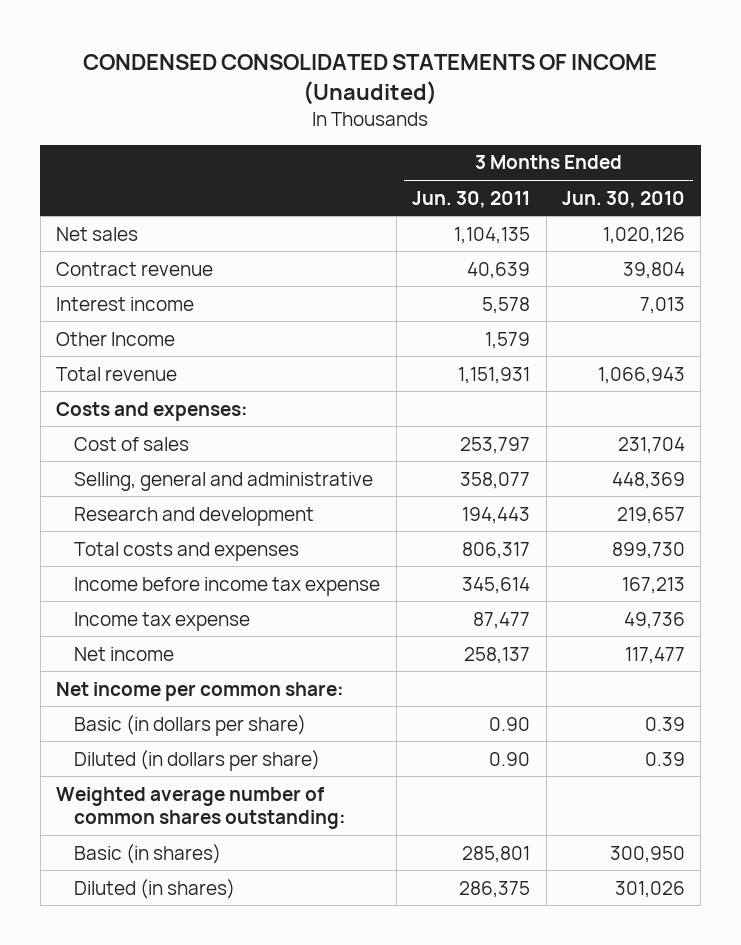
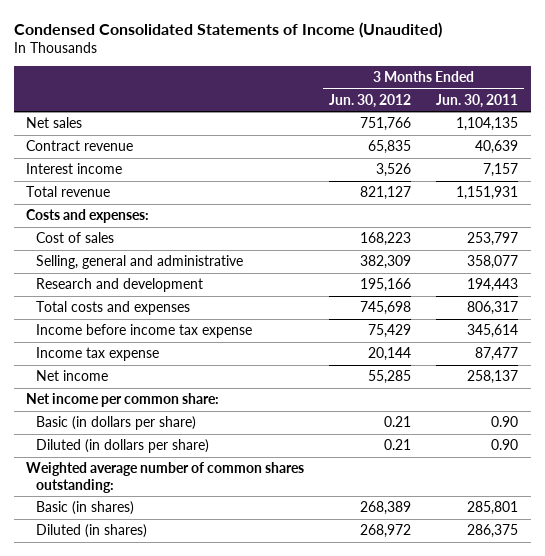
- CONDENSED CONSOLIDATED STATEMENTS OF INCOME (Unaudited)
+ Condensed Consolidated Statements of Income (Unaudited)
- | 3 Months Ended Jun. 30, 2011 | 3 Months Ended Jun. 30, 2010
+ | 3 Months Ended Jun. 30, 2012 | 3 Months Ended Jun. 30, 2011
- Interest income | 5,578 | 7,013
- Other Income | 1,579 |
+ Interest income | 3,526 | 7,157

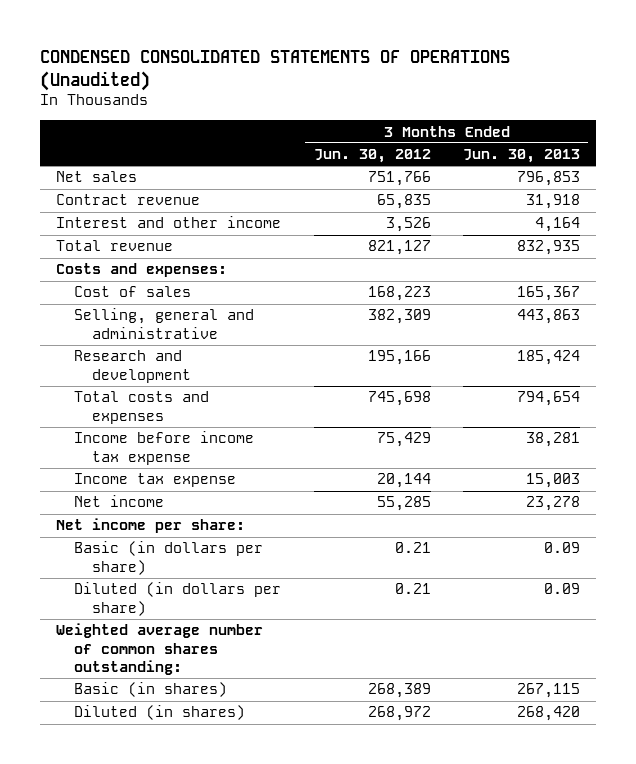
- Condensed Consolidated Statements of Income (Unaudited)
+ CONDENSED CONSOLIDATED STATEMENTS OF OPERATIONS (Unaudited)
- | 3 Months Ended Jun. 30, 2012 | 3 Months Ended Jun. 30, 2011
+ | 3 Months Ended Jun. 30, 2012 | 3 Months Ended Jun. 30, 2013
- Interest income | 3,526 | 7,157
+ Interest and other income | 3,526 | 4,164
- Net income per common share:
+ Net income per share:

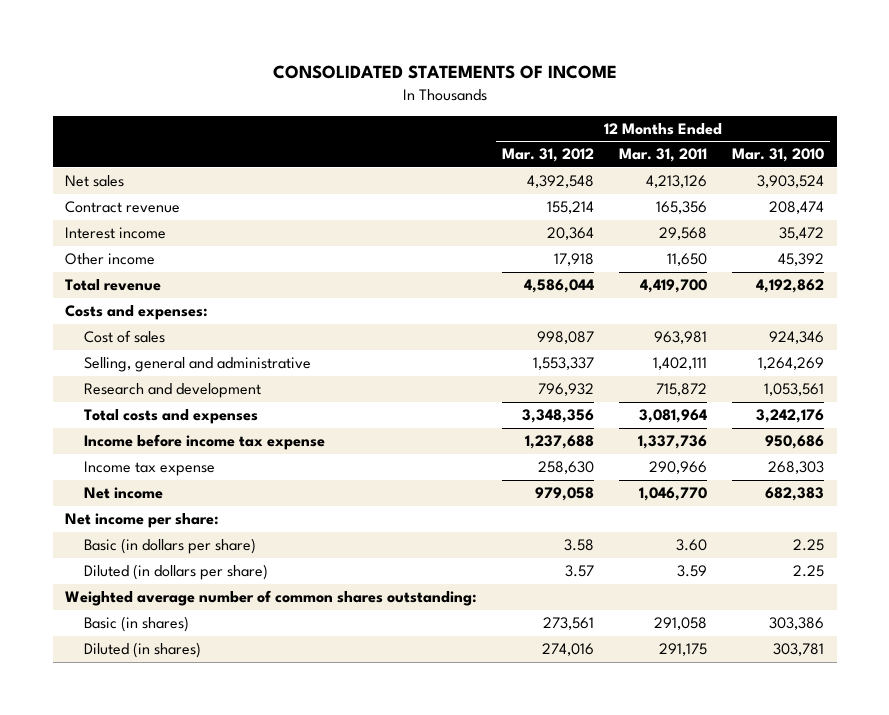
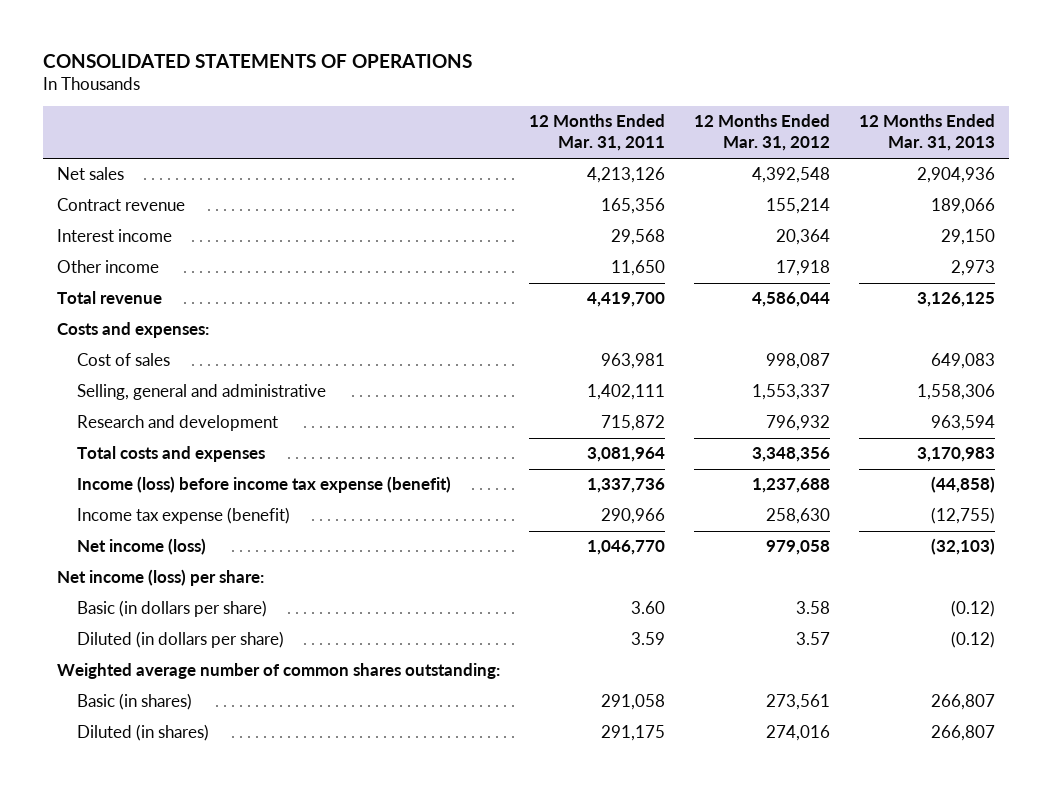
- CONSOLIDATED STATEMENTS OF INCOME
+ CONSOLIDATED STATEMENTS OF OPERATIONS
- | 12 Months Ended Mar. 31, 2012 | 12 Months Ended Mar. 31, 2011 | 12 Months Ended Mar. 31, 2010
+ | 12 Months Ended Mar. 31, 2011 | 12 Months Ended Mar. 31, 2012 | 12 Months Ended Mar. 31, 2013
- Income before income tax expense | 1,237,688 | 1,337,736 | 950,686
- Income tax expense | 258,630 | 290,966 | 268,303
- Net income | 979,058 | 1,046,770 | 682,383
- Net income per share:
+ Income (loss) before income tax expense (benefit) | 1,337,736 | 1,237,688 | (44,858)
+ Income tax expense (benefit) | 290,966 | 258,630 | (12,755)
+ Net income (loss) | 1,046,770 | 979,058 | (32,103)
+ Net income (loss) per share:

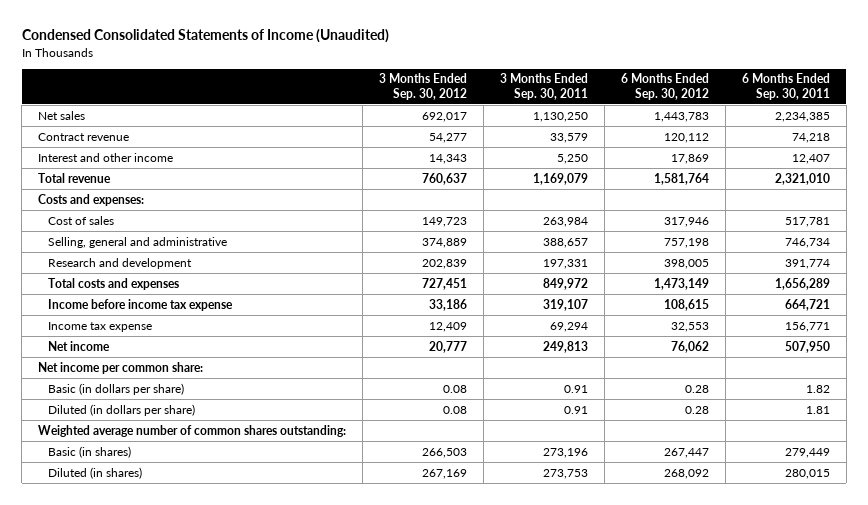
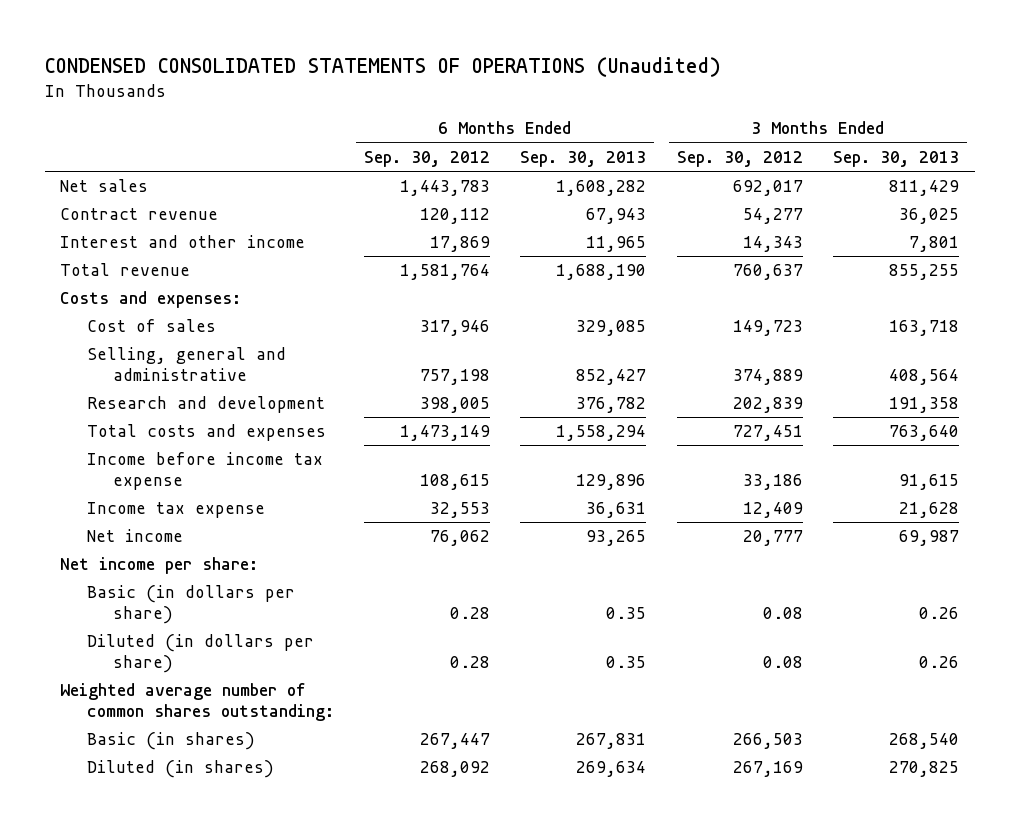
- Condensed Consolidated Statements of Income (Unaudited)
+ CONDENSED CONSOLIDATED STATEMENTS OF OPERATIONS (Unaudited)
- | 3 Months Ended Sep. 30, 2012 | 3 Months Ended Sep. 30, 2011 | 6 Months Ended Sep. 30, 2012 | 6 Months Ended Sep. 30, 2011
+ | 6 Months Ended Sep. 30, 2012 | 6 Months Ended Sep. 30, 2013 | 3 Months Ended Sep. 30, 2012 | 3 Months Ended Sep. 30, 2013
- Net income per common share:
+ Net income per share:

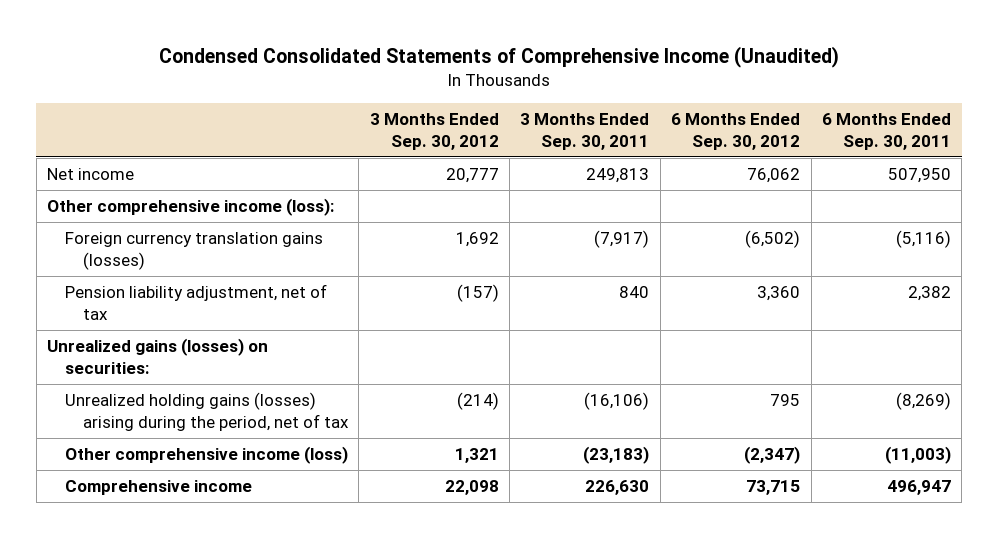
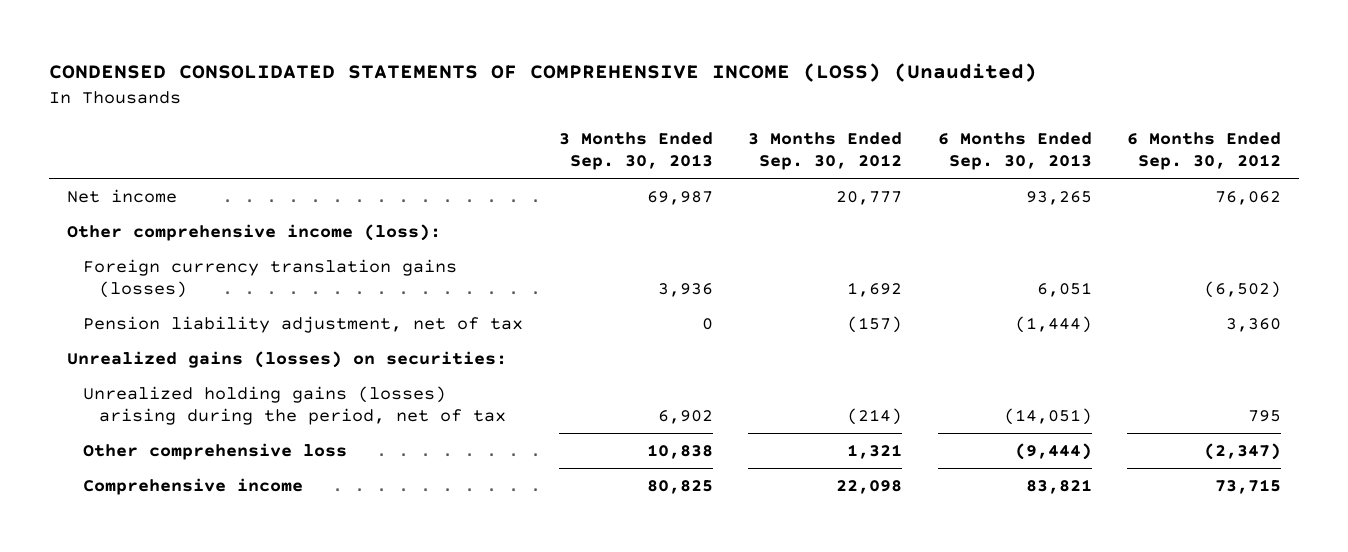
- Condensed Consolidated Statements of Comprehensive Income (Unaudited)
+ CONDENSED CONSOLIDATED STATEMENTS OF COMPREHENSIVE INCOME (LOSS) (Unaudited)
- | 3 Months Ended Sep. 30, 2012 | 3 Months Ended Sep. 30, 2011 | 6 Months Ended Sep. 30, 2012 | 6 Months Ended Sep. 30, 2011
+ | 3 Months Ended Sep. 30, 2013 | 3 Months Ended Sep. 30, 2012 | 6 Months Ended Sep. 30, 2013 | 6 Months Ended Sep. 30, 2012
- Other comprehensive income (loss) | 1,321 | (23,183) | (2,347) | (11,003)
+ Other comprehensive loss | 10,838 | 1,321 | (9,444) | (2,347)

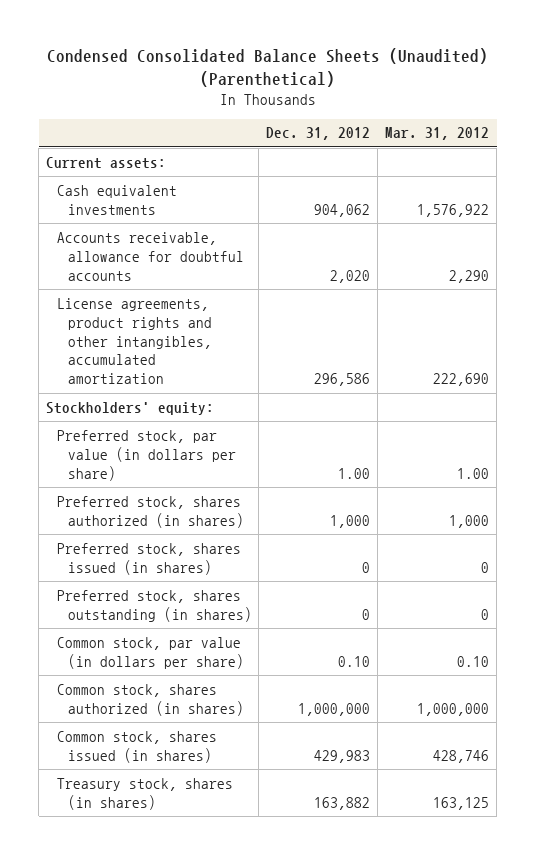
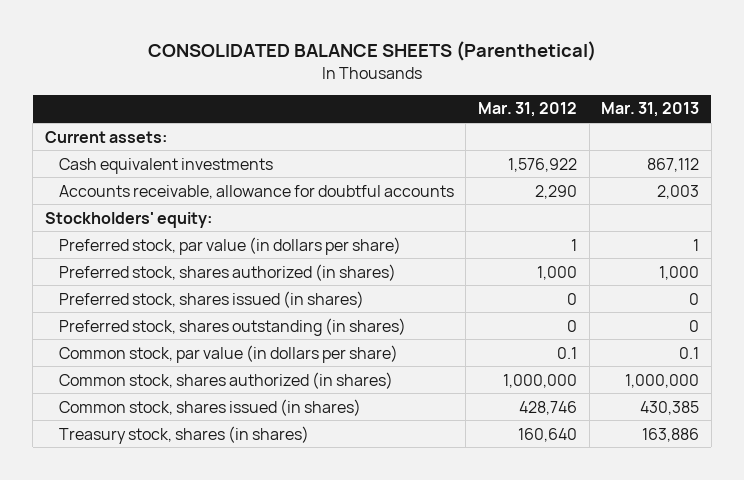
- Condensed Consolidated Balance Sheets (Unaudited) (Parenthetical)
+ CONSOLIDATED BALANCE SHEETS (Parenthetical)
- | Dec. 31, 2012 | Mar. 31, 2012
+ | Mar. 31, 2012 | Mar. 31, 2013
- License agreements, product rights and other intangibles, accumulated amortization | 296,586 | 222,690
- Preferred stock, par value (in dollars per share) | 1.00 | 1.00
+ Preferred stock, par value (in dollars per share) | 1 | 1
- Common stock, par value (in dollars per share) | 0.10 | 0.10
+ Common stock, par value (in dollars per share) | 0.1 | 0.1
- Treasury stock, shares (in shares) | 163,882 | 163,125
+ Treasury stock, shares (in shares) | 160,640 | 163,886

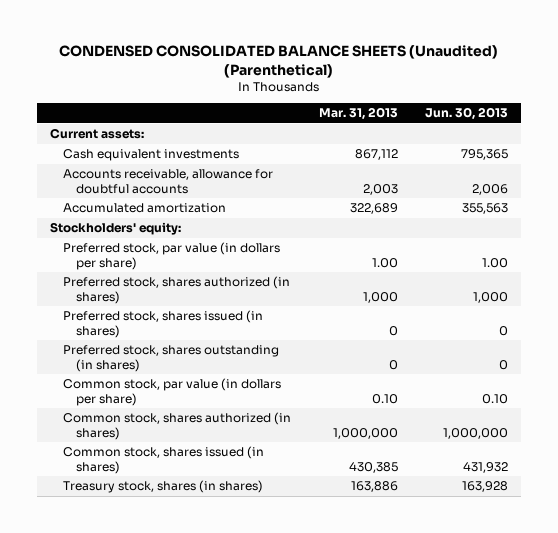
- CONSOLIDATED BALANCE SHEETS (Parenthetical)
+ CONDENSED CONSOLIDATED BALANCE SHEETS (Unaudited) (Parenthetical)
- | Mar. 31, 2012 | Mar. 31, 2013
+ | Mar. 31, 2013 | Jun. 30, 2013
+ Accumulated amortization | 322,689 | 355,563
- Preferred stock, par value (in dollars per share) | 1 | 1
+ Preferred stock, par value (in dollars per share) | 1.00 | 1.00
- Common stock, par value (in dollars per share) | 0.1 | 0.1
+ Common stock, par value (in dollars per share) | 0.10 | 0.10

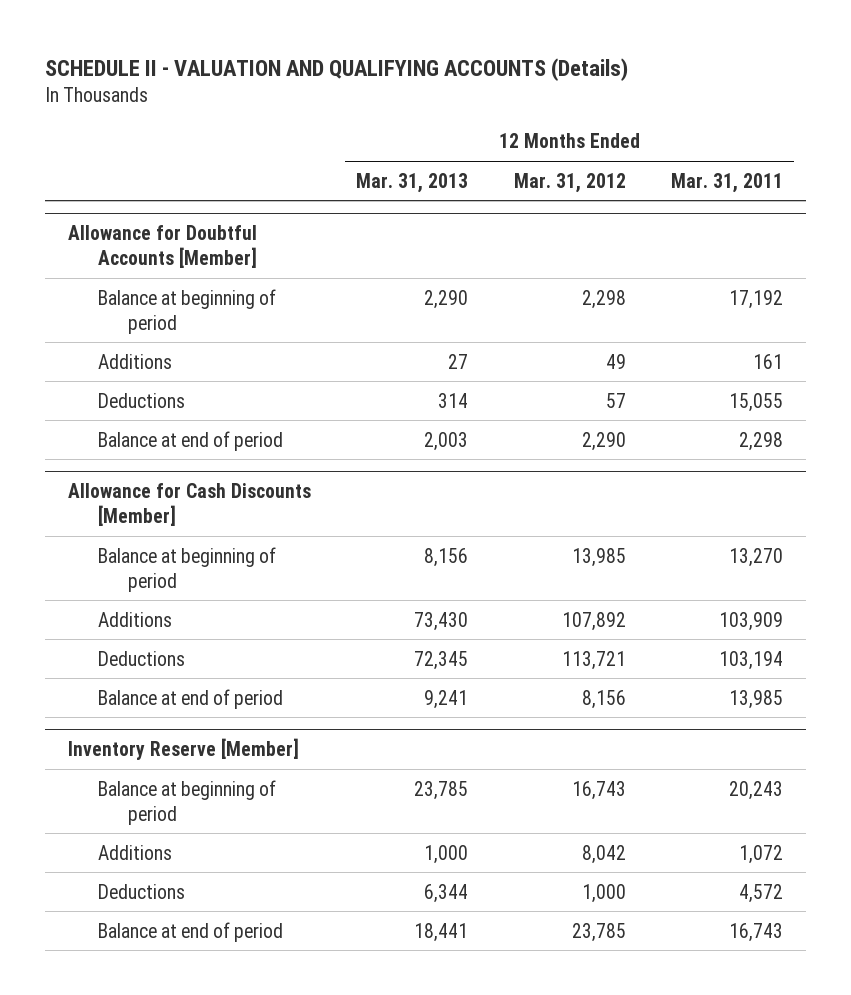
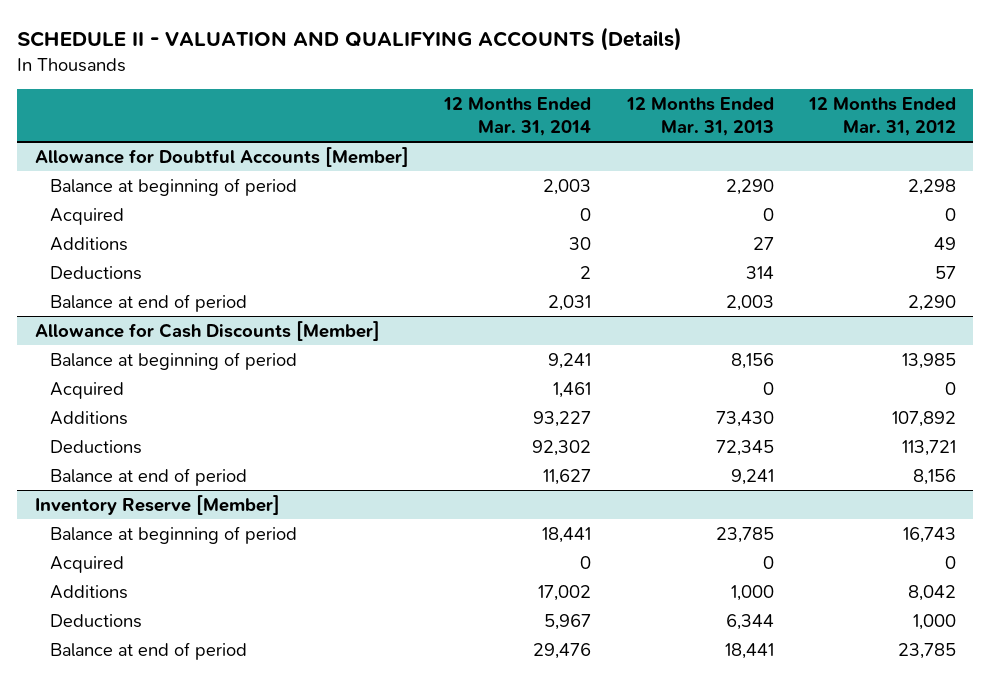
- | 12 Months Ended Mar. 31, 2013 | 12 Months Ended Mar. 31, 2012 | 12 Months Ended Mar. 31, 2011
+ | 12 Months Ended Mar. 31, 2014 | 12 Months Ended Mar. 31, 2013 | 12 Months Ended Mar. 31, 2012
@ Allowance for Doubtful Accounts [Member]
+ Acquired | 0 | 0 | 0
@ Allowance for Cash Discounts [Member]
+ Acquired | 1,461 | 0 | 0
@ Inventory Reserve [Member]
+ Acquired | 0 | 0 | 0

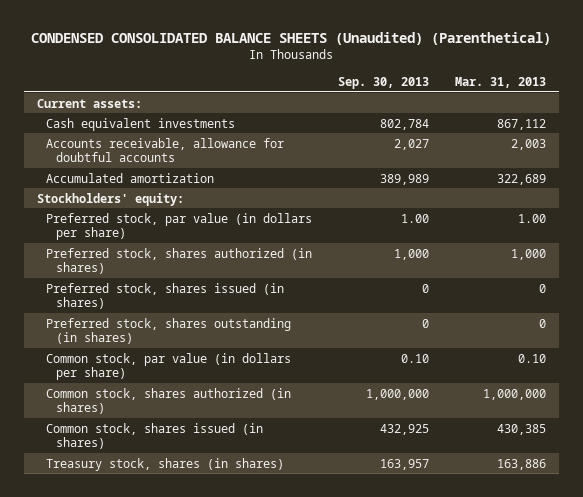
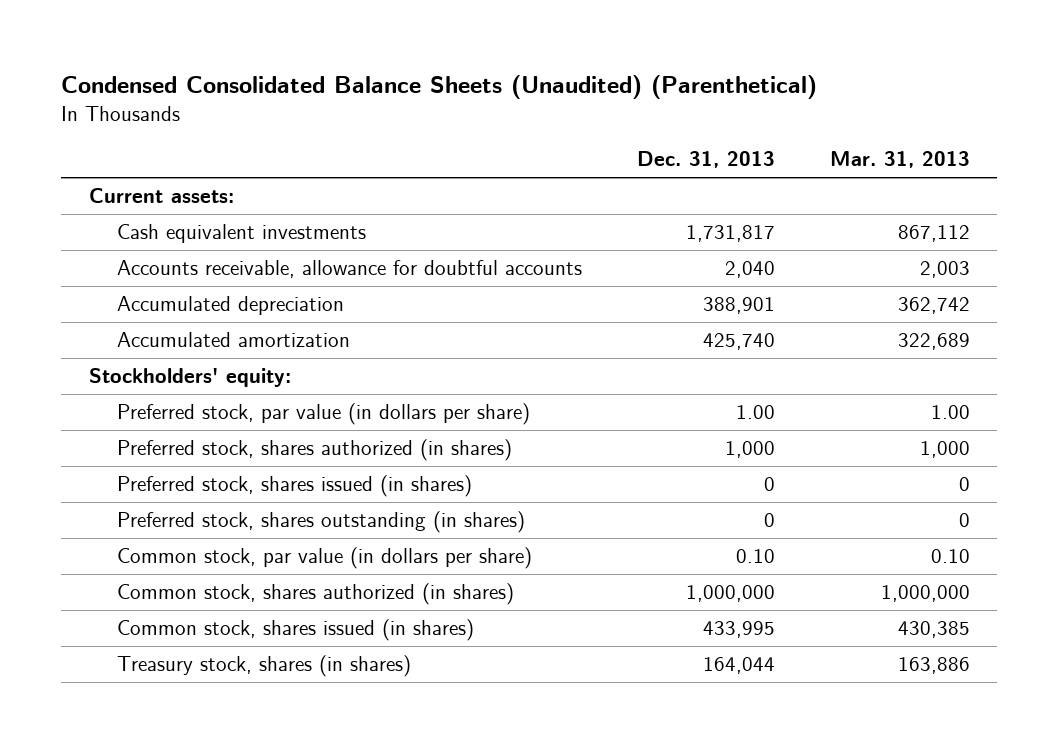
- CONDENSED CONSOLIDATED BALANCE SHEETS (Unaudited) (Parenthetical)
+ Condensed Consolidated Balance Sheets (Unaudited) (Parenthetical)
- | Sep. 30, 2013 | Mar. 31, 2013
+ | Dec. 31, 2013 | Mar. 31, 2013
+ Accumulated depreciation | 388,901 | 362,742

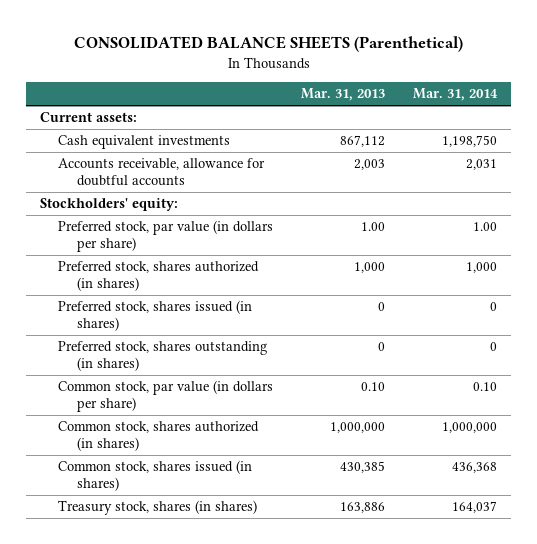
- Condensed Consolidated Balance Sheets (Unaudited) (Parenthetical)
+ CONSOLIDATED BALANCE SHEETS (Parenthetical)
- | Dec. 31, 2013 | Mar. 31, 2013
+ | Mar. 31, 2013 | Mar. 31, 2014
- Accumulated depreciation | 388,901 | 362,742
- Accumulated amortization | 425,740 | 322,689

